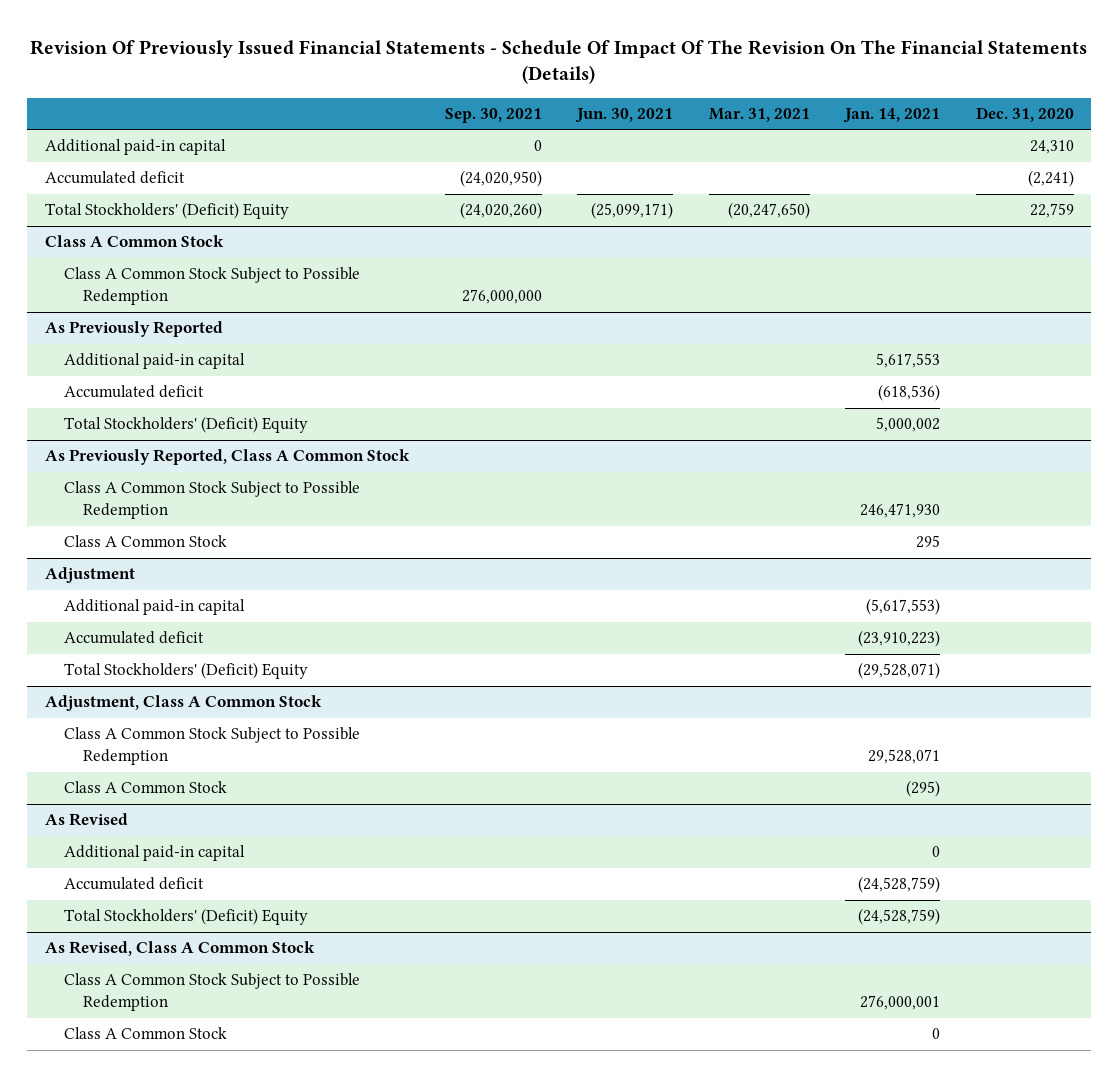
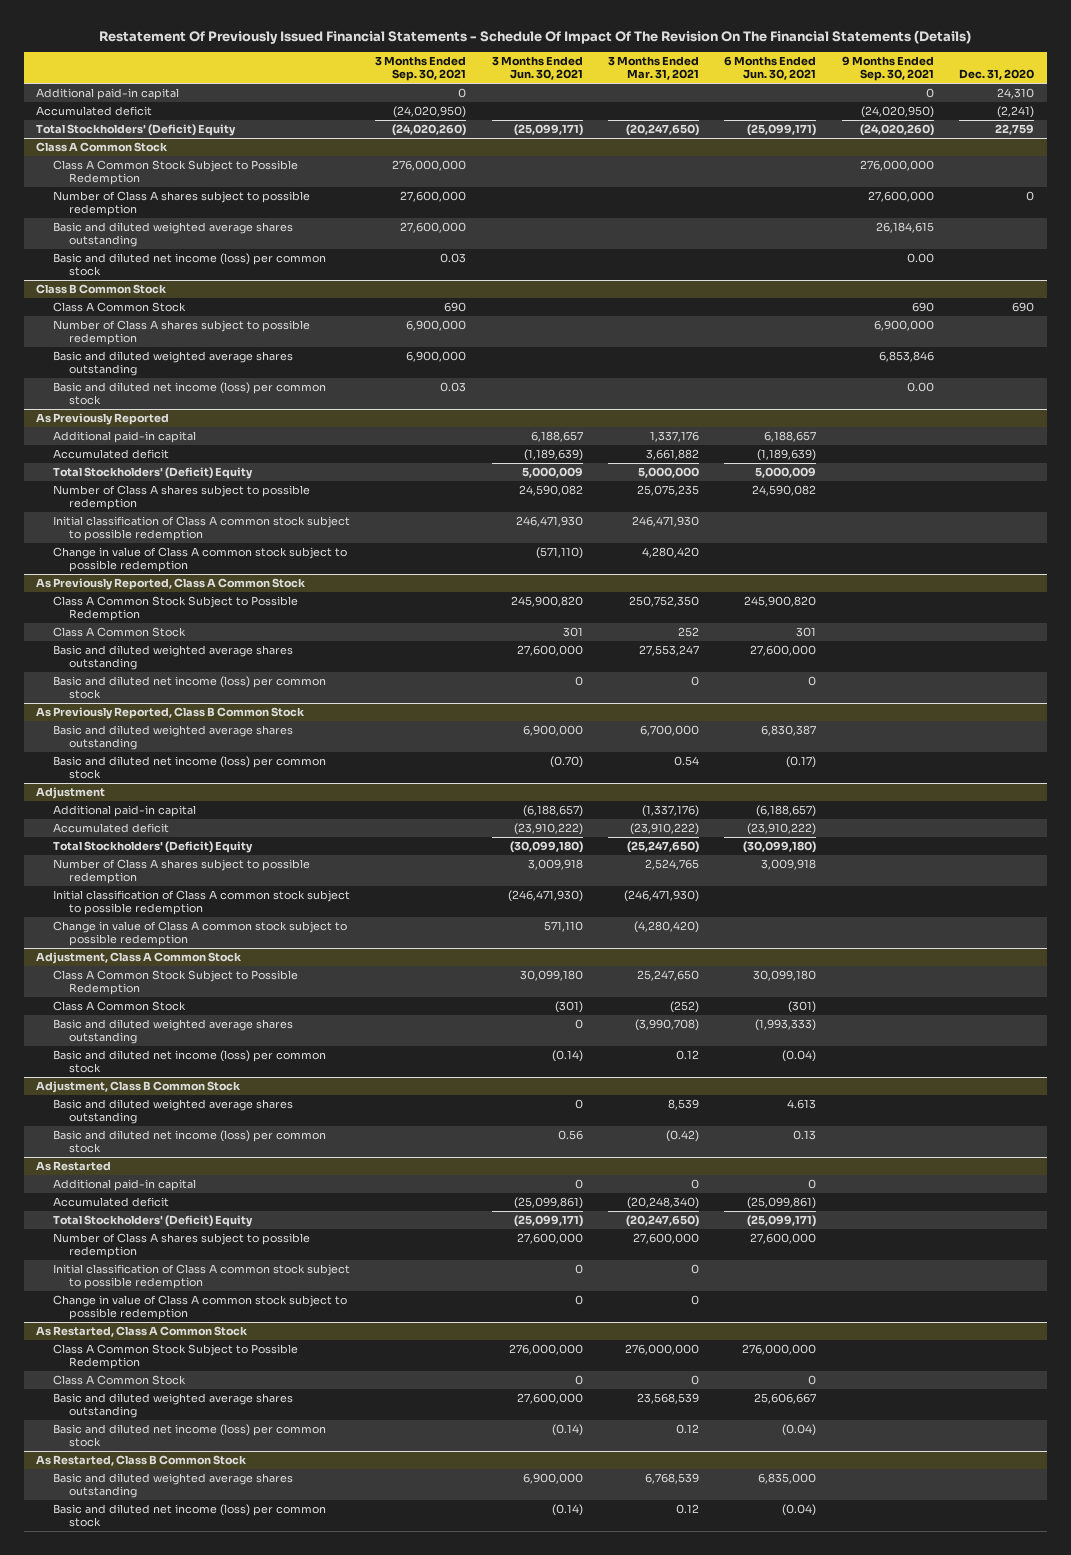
- Revision Of Previously Issued Financial Statements - Schedule Of Impact Of The Revision On The Financial Statements (Details)
+ Restatement Of Previously Issued Financial Statements - Schedule Of Impact Of The Revision On The Financial Statements (Details)
- | Sep. 30, 2021 | Jun. 30, 2021 | Mar. 31, 2021 | Jan. 14, 2021 | Dec. 31, 2020
+ | 3 Months Ended Sep. 30, 2021 | 3 Months Ended Jun. 30, 2021 | 3 Months Ended Mar. 31, 2021 | 6 Months Ended Jun. 30, 2021 | 9 Months Ended Sep. 30, 2021 | Dec. 31, 2020
@ Class A Common Stock
+ Number of Class A shares subject to possible redemption | 27,600,000 | | | | 27,600,000 | 0
+ Basic and diluted weighted average shares outstanding | 27,600,000 | | | | 26,184,615 |
+ Basic and diluted net income (loss) per common stock | 0.03 | | | | 0.00 |
+ Class B Common Stock
+ Class A Common Stock | 690 | | | | 690 | 690
+ Number of Class A shares subject to possible redemption | 6,900,000 | | | | 6,900,000 |
+ Basic and diluted weighted average shares outstanding | 6,900,000 | | | | 6,853,846 |
+ Basic and diluted net income (loss) per common stock | 0.03 | | | | 0.00 |
@ As Previously Reported
+ Number of Class A shares subject to possible redemption | | 24,590,082 | 25,075,235 | 24,590,082 | |
+ Initial classification of Class A common stock subject to possible redemption | | 246,471,930 | 246,471,930 | | |
+ Change in value of Class A common stock subject to possible redemption | | (571,110) | 4,280,420 | | |
@ As Previously Reported, Class A Common Stock
+ Basic and diluted weighted average shares outstanding | | 27,600,000 | 27,553,247 | 27,600,000 | |
+ Basic and diluted net income (loss) per common stock | | 0 | 0 | 0 | |
+ As Previously Reported, Class B Common Stock
+ Basic and diluted weighted average shares outstanding | | 6,900,000 | 6,700,000 | 6,830,387 | |
+ Basic and diluted net income (loss) per common stock | | (0.70) | 0.54 | (0.17) | |
@ Adjustment
+ Number of Class A shares subject to possible redemption | | 3,009,918 | 2,524,765 | 3,009,918 | |
+ Initial classification of Class A common stock subject to possible redemption | | (246,471,930) | (246,471,930) | | |
+ Change in value of Class A common stock subject to possible redemption | | 571,110 | (4,280,420) | | |
- As Revised
- Additional paid-in capital | | | | 0 |
- Accumulated deficit | | | | (24,528,759) |
- Total Stockholders' (Deficit) Equity | | | | (24,528,759) |
- As Revised, Class A Common Stock
@ Adjustment, Class A Common Stock
+ Basic and diluted weighted average shares outstanding | | 0 | (3,990,708) | (1,993,333) | |
+ Basic and diluted net income (loss) per common stock | | (0.14) | 0.12 | (0.04) | |
+ Adjustment, Class B Common Stock
+ Basic and diluted weighted average shares outstanding | | 0 | 8,539 | 4.613 | |
+ Basic and diluted net income (loss) per common stock | | 0.56 | (0.42) | 0.13 | |
+ As Restarted
+ Additional paid-in capital | | 0 | 0 | 0 | |
+ Accumulated deficit | | (25,099,861) | (20,248,340) | (25,099,861) | |
+ Total Stockholders' (Deficit) Equity | | (25,099,171) | (20,247,650) | (25,099,171) | |
+ Number of Class A shares subject to possible redemption | | 27,600,000 | 27,600,000 | 27,600,000 | |
+ Initial classification of Class A common stock subject to possible redemption | | 0 | 0 | | |
+ Change in value of Class A common stock subject to possible redemption | | 0 | 0 | | |
+ As Restarted, Class A Common Stock
+ Basic and diluted weighted average shares outstanding | | 27,600,000 | 23,568,539 | 25,606,667 | |
+ Basic and diluted net income (loss) per common stock | | (0.14) | 0.12 | (0.04) | |
+ As Restarted, Class B Common Stock
+ Basic and diluted weighted average shares outstanding | | 6,900,000 | 6,768,539 | 6,835,000 | |
+ Basic and diluted net income (loss) per common stock | | (0.14) | 0.12 | (0.04) | |

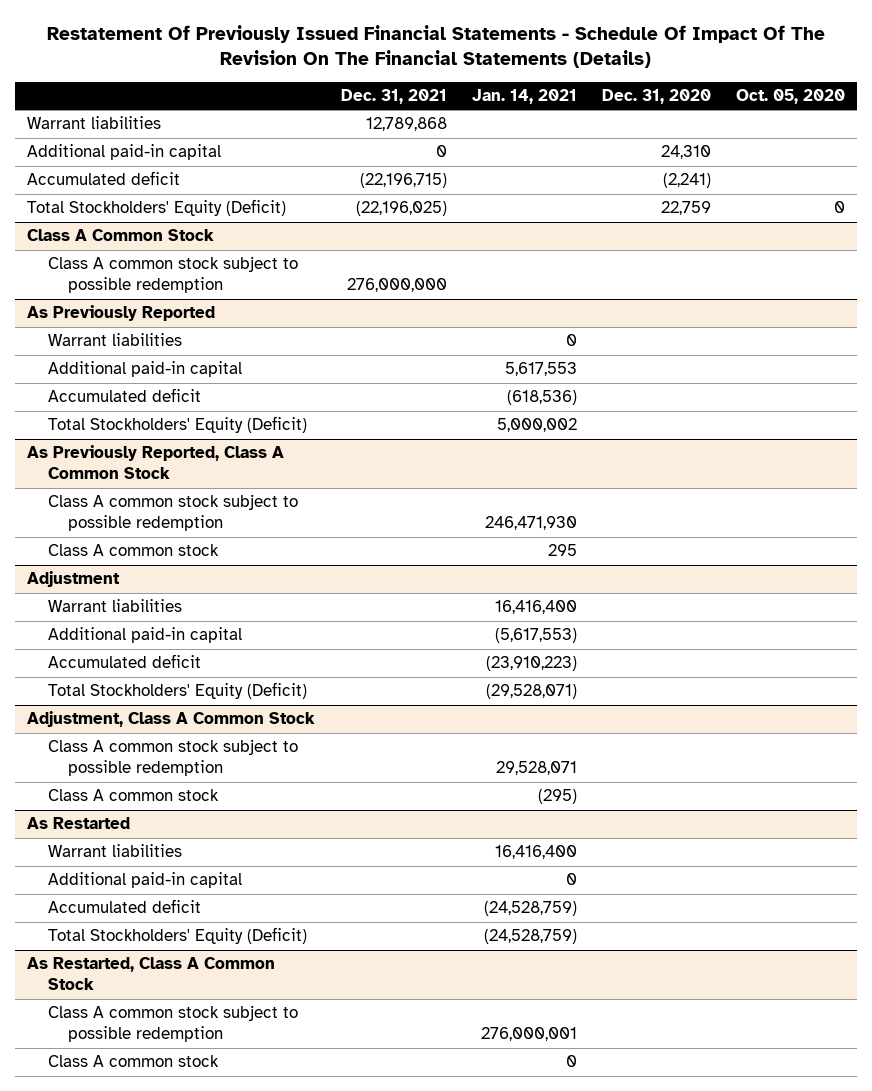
- | 3 Months Ended Sep. 30, 2021 | 3 Months Ended Jun. 30, 2021 | 3 Months Ended Mar. 31, 2021 | 6 Months Ended Jun. 30, 2021 | 9 Months Ended Sep. 30, 2021 | Dec. 31, 2020
+ | Dec. 31, 2021 | Jan. 14, 2021 | Dec. 31, 2020 | Oct. 05, 2020
+ Warrant liabilities | 12,789,868 | | |
- Total Stockholders' (Deficit) Equity | (24,020,260) | (25,099,171) | (20,247,650) | (25,099,171) | (24,020,260) | 22,759
+ Total Stockholders' Equity (Deficit) | (22,196,025) | | 22,759 | 0
@ Class A Common Stock
- Class A Common Stock Subject to Possible Redemption | 276,000,000 | | | | 276,000,000 |
- Number of Class A shares subject to possible redemption | 27,600,000 | | | | 27,600,000 | 0
- Basic and diluted weighted average shares outstanding | 27,600,000 | | | | 26,184,615 |
- Basic and diluted net income (loss) per common stock | 0.03 | | | | 0.00 |
- Class B Common Stock
- Class A Common Stock | 690 | | | | 690 | 690
- Number of Class A shares subject to possible redemption | 6,900,000 | | | | 6,900,000 |
- Basic and diluted weighted average shares outstanding | 6,900,000 | | | | 6,853,846 |
- Basic and diluted net income (loss) per common stock | 0.03 | | | | 0.00 |
@ Class A Common Stock
+ Class A common stock subject to possible redemption | 276,000,000 | | |
@ As Previously Reported
+ Warrant liabilities | | 0 | |
- Total Stockholders' (Deficit) Equity | | 5,000,009 | 5,000,000 | 5,000,009 | |
- Number of Class A shares subject to possible redemption | | 24,590,082 | 25,075,235 | 24,590,082 | |
- Initial classification of Class A common stock subject to possible redemption | | 246,471,930 | 246,471,930 | | |
- Change in value of Class A common stock subject to possible redemption | | (571,110) | 4,280,420 | | |
+ Total Stockholders' Equity (Deficit) | | 5,000,002 | |
@ As Previously Reported, Class A Common Stock
- Class A Common Stock Subject to Possible Redemption | | 245,900,820 | 250,752,350 | 245,900,820 | |
- Class A Common Stock | | 301 | 252 | 301 | |
- Basic and diluted weighted average shares outstanding | | 27,600,000 | 27,553,247 | 27,600,000 | |
- Basic and diluted net income (loss) per common stock | | 0 | 0 | 0 | |
- As Previously Reported, Class B Common Stock
- Basic and diluted weighted average shares outstanding | | 6,900,000 | 6,700,000 | 6,830,387 | |
- Basic and diluted net income (loss) per common stock | | (0.70) | 0.54 | (0.17) | |
@ As Previously Reported, Class A Common Stock
+ Class A common stock subject to possible redemption | | 246,471,930 | |
+ Class A common stock | | 295 | |
@ Adjustment
+ Warrant liabilities | | 16,416,400 | |
- Total Stockholders' (Deficit) Equity | | (30,099,180) | (25,247,650) | (30,099,180) | |
- Number of Class A shares subject to possible redemption | | 3,009,918 | 2,524,765 | 3,009,918 | |
- Initial classification of Class A common stock subject to possible redemption | | (246,471,930) | (246,471,930) | | |
- Change in value of Class A common stock subject to possible redemption | | 571,110 | (4,280,420) | | |
+ Total Stockholders' Equity (Deficit) | | (29,528,071) | |
@ Adjustment, Class A Common Stock
- Class A Common Stock Subject to Possible Redemption | | 30,099,180 | 25,247,650 | 30,099,180 | |
- Class A Common Stock | | (301) | (252) | (301) | |
- Basic and diluted weighted average shares outstanding | | 0 | (3,990,708) | (1,993,333) | |
- Basic and diluted net income (loss) per common stock | | (0.14) | 0.12 | (0.04) | |
- Adjustment, Class B Common Stock
- Basic and diluted weighted average shares outstanding | | 0 | 8,539 | 4.613 | |
- Basic and diluted net income (loss) per common stock | | 0.56 | (0.42) | 0.13 | |
@ Adjustment, Class A Common Stock
+ Class A common stock subject to possible redemption | | 29,528,071 | |
+ Class A common stock | | (295) | |
@ As Restarted
+ Warrant liabilities | | 16,416,400 | |
- Total Stockholders' (Deficit) Equity | | (25,099,171) | (20,247,650) | (25,099,171) | |
- Number of Class A shares subject to possible redemption | | 27,600,000 | 27,600,000 | 27,600,000 | |
- Initial classification of Class A common stock subject to possible redemption | | 0 | 0 | | |
- Change in value of Class A common stock subject to possible redemption | | 0 | 0 | | |
+ Total Stockholders' Equity (Deficit) | | (24,528,759) | |
@ As Restarted, Class A Common Stock
- Class A Common Stock Subject to Possible Redemption | | 276,000,000 | 276,000,000 | 276,000,000 | |
- Class A Common Stock | | 0 | 0 | 0 | |
- Basic and diluted weighted average shares outstanding | | 27,600,000 | 23,568,539 | 25,606,667 | |
- Basic and diluted net income (loss) per common stock | | (0.14) | 0.12 | (0.04) | |
- As Restarted, Class B Common Stock
- Basic and diluted weighted average shares outstanding | | 6,900,000 | 6,768,539 | 6,835,000 | |
- Basic and diluted net income (loss) per common stock | | (0.14) | 0.12 | (0.04) | |
@ As Restarted, Class A Common Stock
+ Class A common stock subject to possible redemption | | 276,000,001 | |
+ Class A common stock | | 0 | |

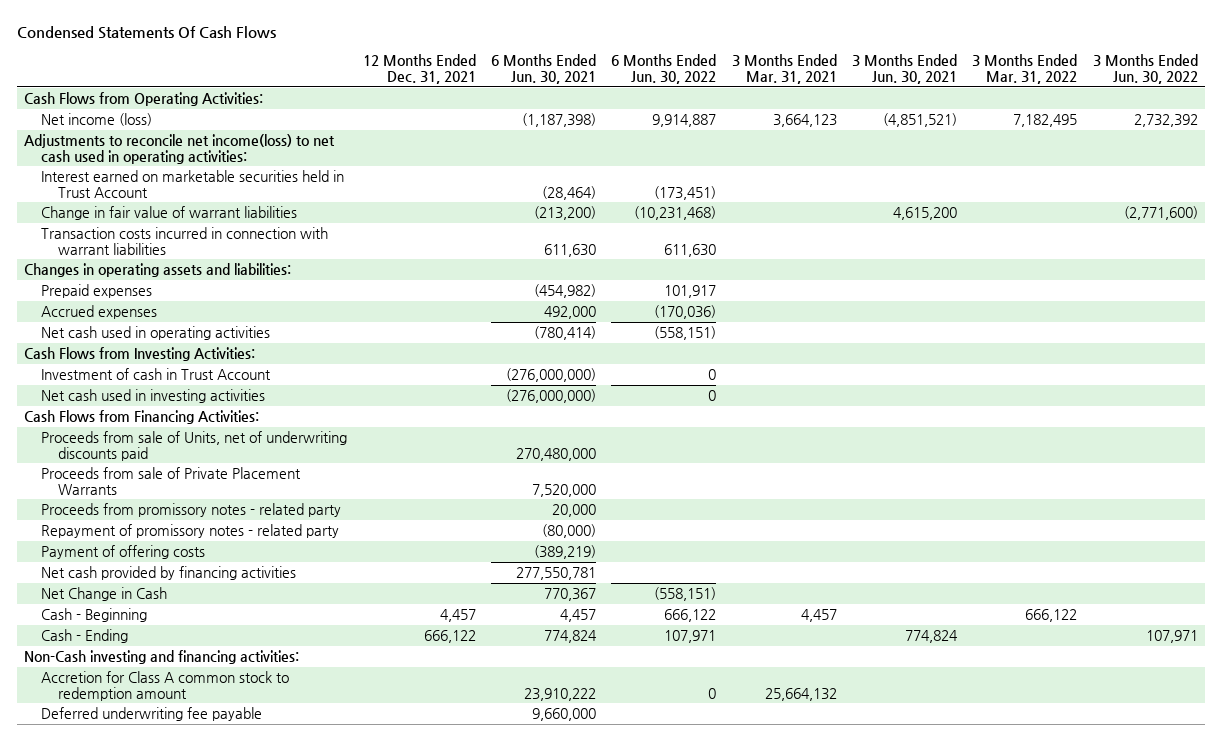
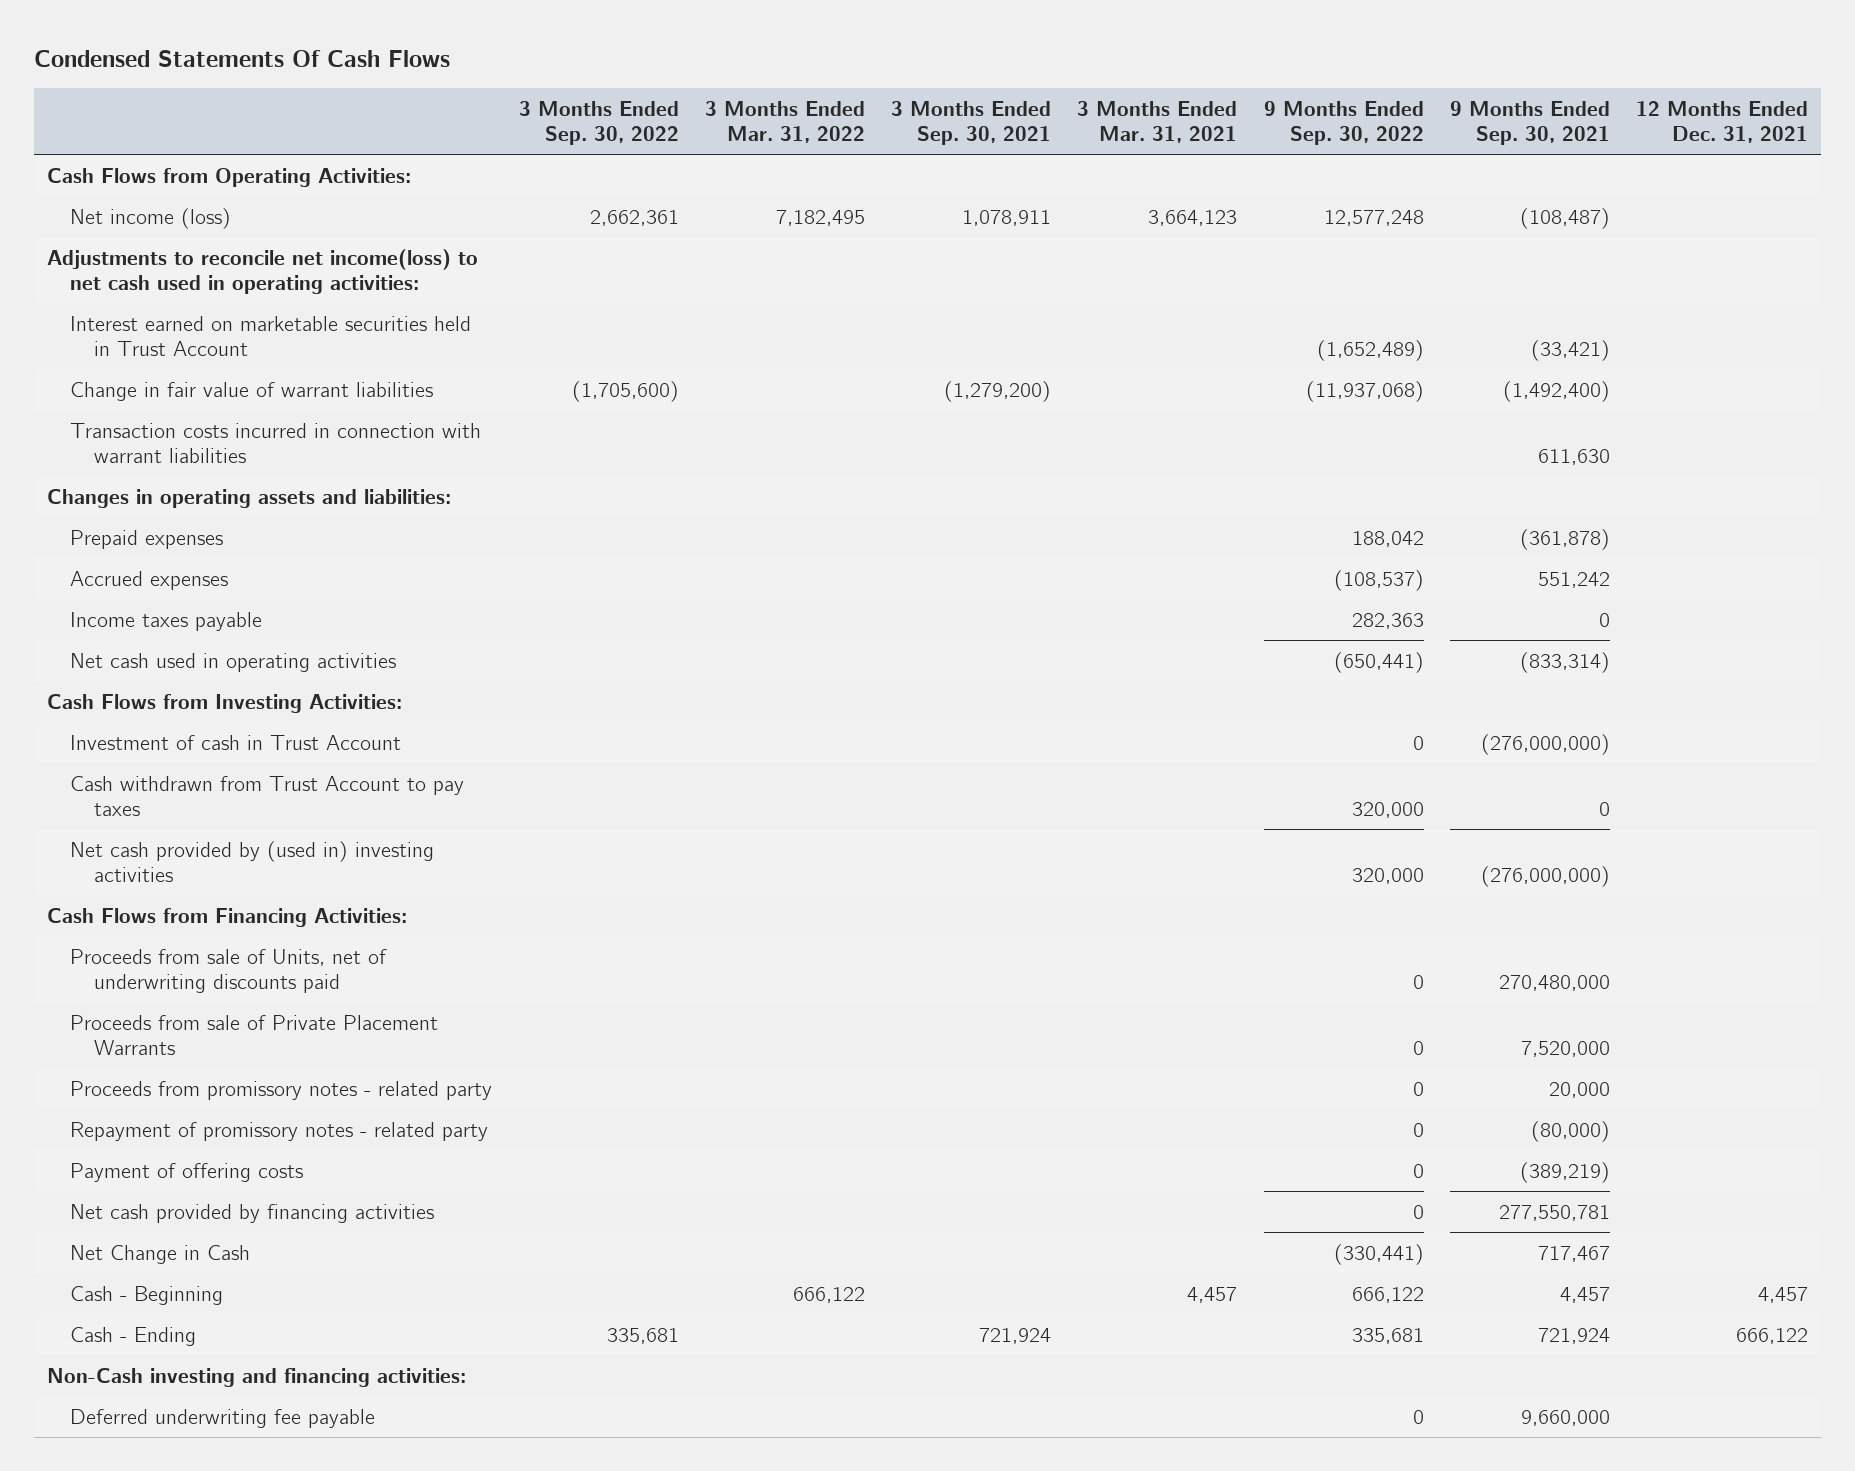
- | 12 Months Ended Dec. 31, 2021 | 6 Months Ended Jun. 30, 2021 | 6 Months Ended Jun. 30, 2022 | 3 Months Ended Mar. 31, 2021 | 3 Months Ended Jun. 30, 2021 | 3 Months Ended Mar. 31, 2022 | 3 Months Ended Jun. 30, 2022
+ | 3 Months Ended Sep. 30, 2022 | 3 Months Ended Mar. 31, 2022 | 3 Months Ended Sep. 30, 2021 | 3 Months Ended Mar. 31, 2021 | 9 Months Ended Sep. 30, 2022 | 9 Months Ended Sep. 30, 2021 | 12 Months Ended Dec. 31, 2021
+ Income taxes payable | | | | | 282,363 | 0 |
- Net cash used in investing activities | | (276,000,000) | 0 | | | |
+ Cash withdrawn from Trust Account to pay taxes | | | | | 320,000 | 0 |
+ Net cash provided by (used in) investing activities | | | | | 320,000 | (276,000,000) |
- Accretion for Class A common stock to redemption amount | | 23,910,222 | 0 | 25,664,132 | | |

